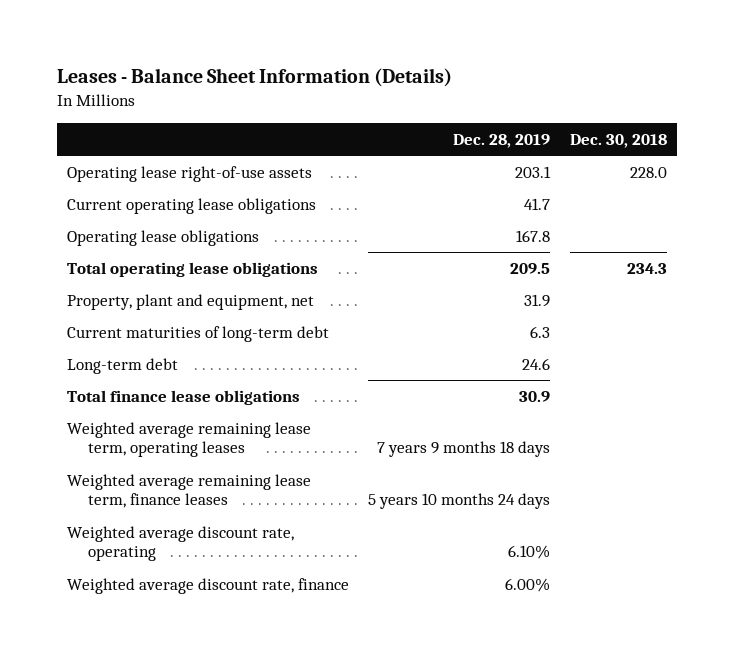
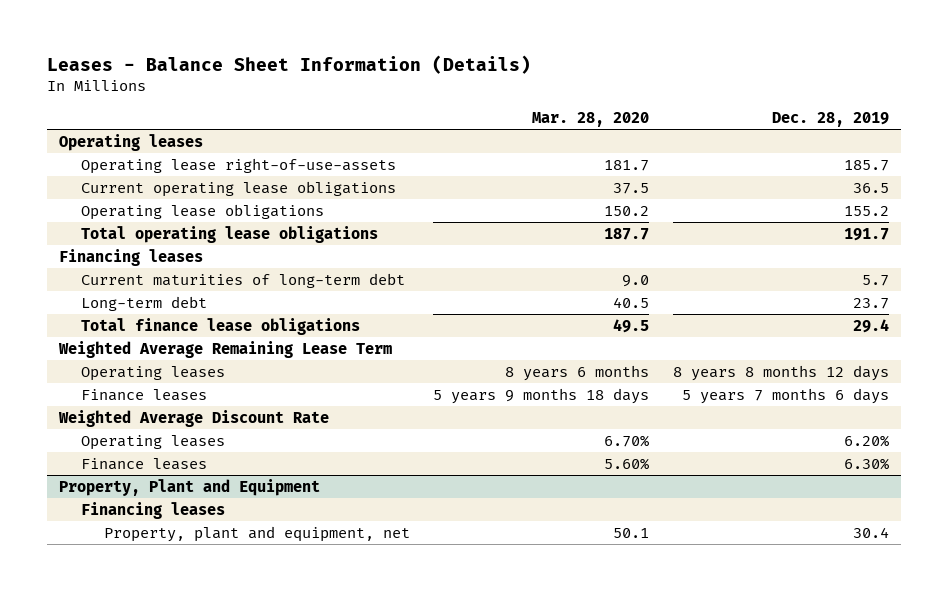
- | Dec. 28, 2019 | Dec. 30, 2018
+ | Mar. 28, 2020 | Dec. 28, 2019
- Operating lease right-of-use assets | 203.1 | 228.0
- Current operating lease obligations | 41.7 |
- Operating lease obligations | 167.8 |
- Total operating lease obligations | 209.5 | 234.3
- Property, plant and equipment, net | 31.9 |
- Current maturities of long-term debt | 6.3 |
- Long-term debt | 24.6 |
- Total finance lease obligations | 30.9 |
- Weighted average remaining lease term, operating leases | 7 years 9 months 18 days |
- Weighted average remaining lease term, finance leases | 5 years 10 months 24 days |
- Weighted average discount rate, operating | 6.10% |
- Weighted average discount rate, finance | 6.00% |
+ Operating leases
+ Operating lease right-of-use-assets | 181.7 | 185.7
+ Current operating lease obligations | 37.5 | 36.5
+ Operating lease obligations | 150.2 | 155.2
+ Total operating lease obligations | 187.7 | 191.7
+ Financing leases
+ Current maturities of long-term debt | 9.0 | 5.7
+ Long-term debt | 40.5 | 23.7
+ Total finance lease obligations | 49.5 | 29.4
+ Weighted Average Remaining Lease Term
+ Operating leases | 8 years 6 months | 8 years 8 months 12 days
+ Finance leases | 5 years 9 months 18 days | 5 years 7 months 6 days
+ Weighted Average Discount Rate
+ Operating leases | 6.70% | 6.20%
+ Finance leases | 5.60% | 6.30%
+ Property, Plant and Equipment
+ Financing leases
+ Property, plant and equipment, net | 50.1 | 30.4

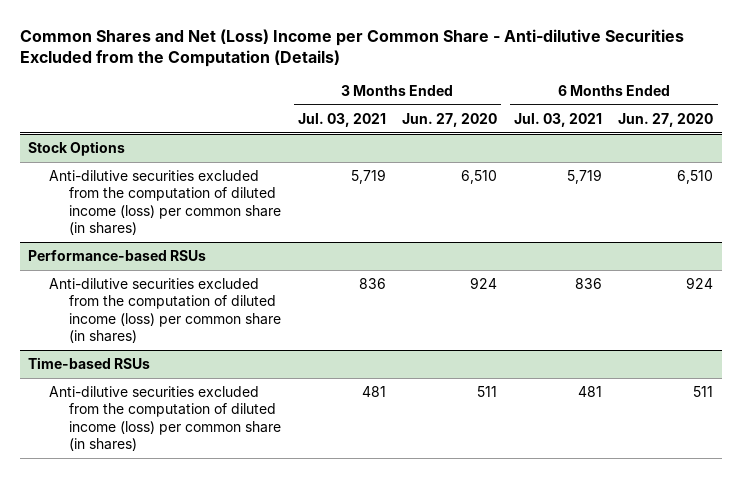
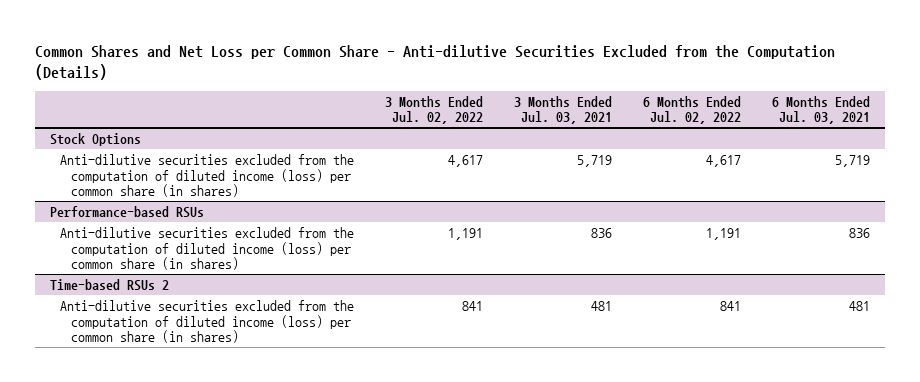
- Common Shares and Net (Loss) Income per Common Share - Anti-dilutive Securities Excluded from the Computation (Details)
+ Common Shares and Net Loss per Common Share - Anti-dilutive Securities Excluded from the Computation (Details)
- | 3 Months Ended Jul. 03, 2021 | 3 Months Ended Jun. 27, 2020 | 6 Months Ended Jul. 03, 2021 | 6 Months Ended Jun. 27, 2020
+ | 3 Months Ended Jul. 02, 2022 | 3 Months Ended Jul. 03, 2021 | 6 Months Ended Jul. 02, 2022 | 6 Months Ended Jul. 03, 2021
- Time-based RSUs
+ Time-based RSUs 2

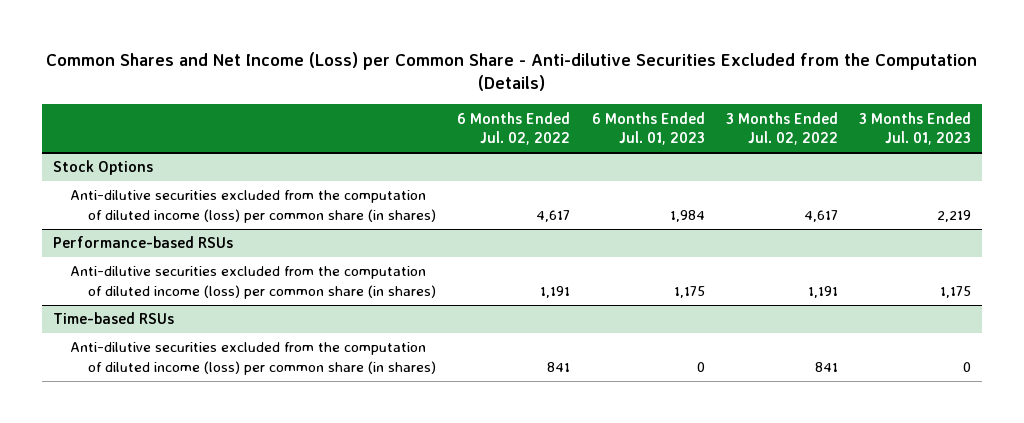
- Common Shares and Net Loss per Common Share - Anti-dilutive Securities Excluded from the Computation (Details)
+ Common Shares and Net Income (Loss) per Common Share - Anti-dilutive Securities Excluded from the Computation (Details)
- | 3 Months Ended Jul. 02, 2022 | 3 Months Ended Jul. 03, 2021 | 6 Months Ended Jul. 02, 2022 | 6 Months Ended Jul. 03, 2021
+ | 6 Months Ended Jul. 02, 2022 | 6 Months Ended Jul. 01, 2023 | 3 Months Ended Jul. 02, 2022 | 3 Months Ended Jul. 01, 2023
- Time-based RSUs 2
+ Time-based RSUs

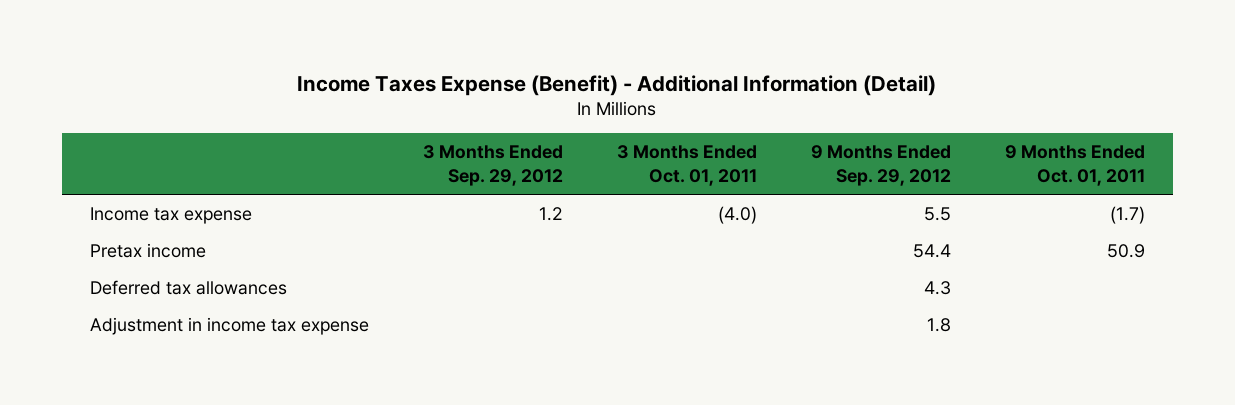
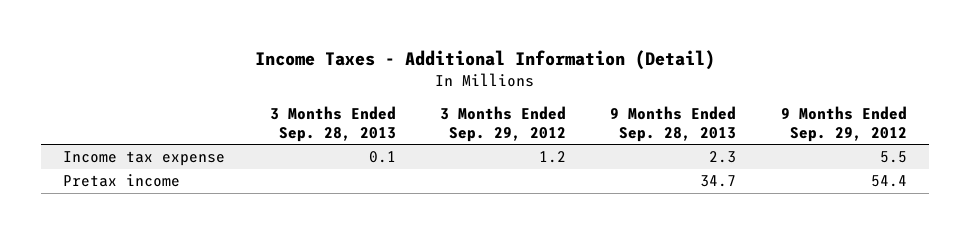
- Income Taxes Expense (Benefit) - Additional Information (Detail)
+ Income Taxes - Additional Information (Detail)
- | 3 Months Ended Sep. 29, 2012 | 3 Months Ended Oct. 01, 2011 | 9 Months Ended Sep. 29, 2012 | 9 Months Ended Oct. 01, 2011
+ | 3 Months Ended Sep. 28, 2013 | 3 Months Ended Sep. 29, 2012 | 9 Months Ended Sep. 28, 2013 | 9 Months Ended Sep. 29, 2012
- Deferred tax allowances | | | 4.3 |
- Adjustment in income tax expense | | | 1.8 |

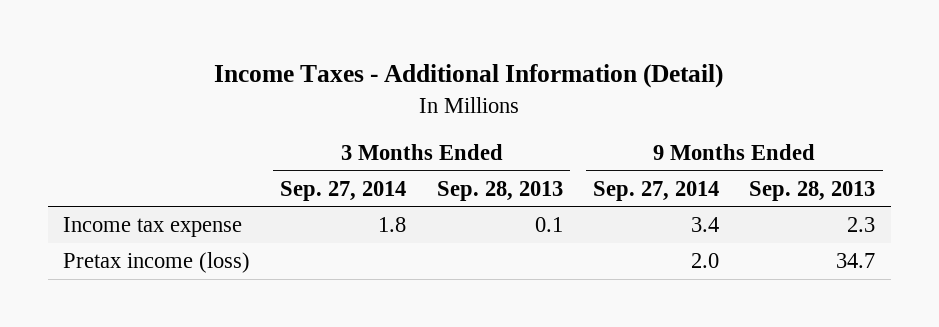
- | 3 Months Ended Sep. 28, 2013 | 3 Months Ended Sep. 29, 2012 | 9 Months Ended Sep. 28, 2013 | 9 Months Ended Sep. 29, 2012
+ | 3 Months Ended Sep. 27, 2014 | 3 Months Ended Sep. 28, 2013 | 9 Months Ended Sep. 27, 2014 | 9 Months Ended Sep. 28, 2013
- Pretax income | | | 34.7 | 54.4
+ Pretax income (loss) | | | 2.0 | 34.7

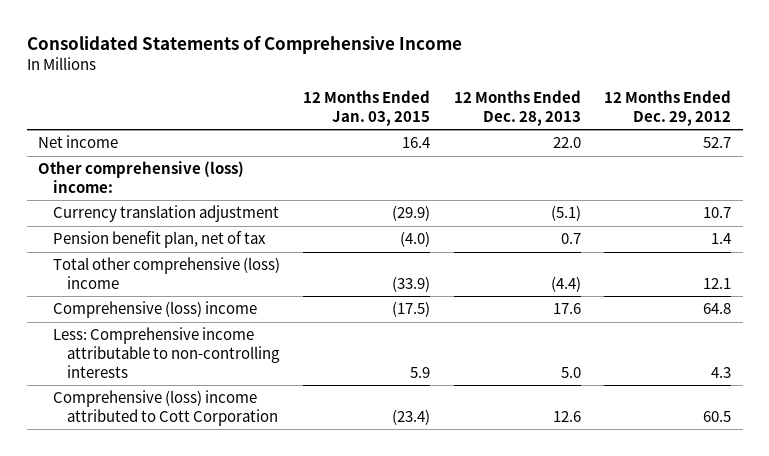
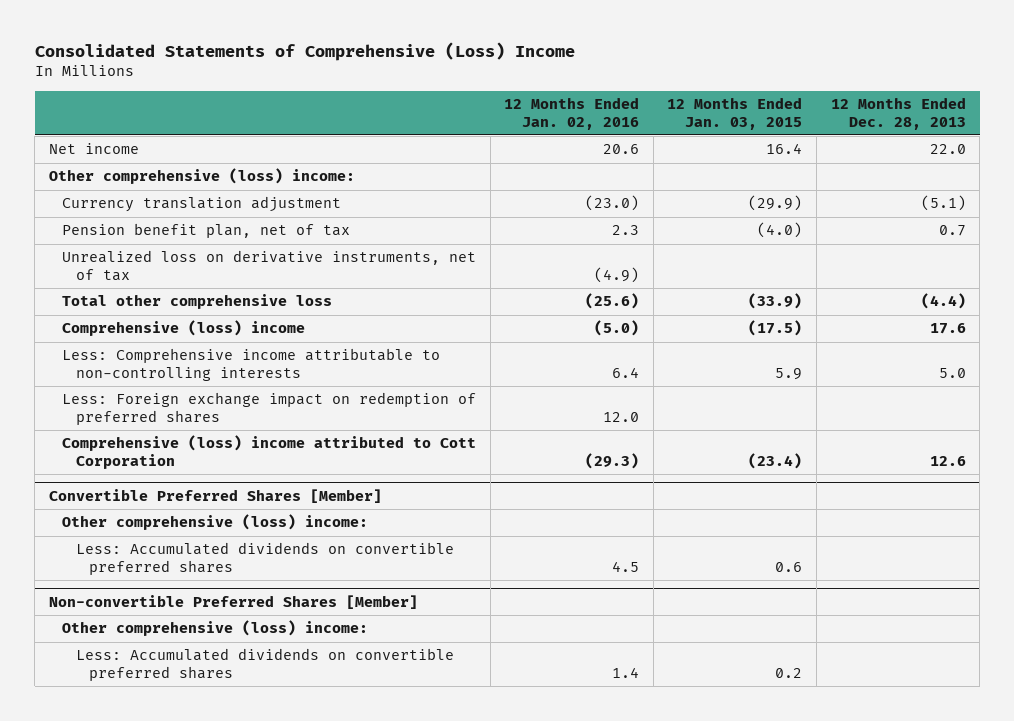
- Consolidated Statements of Comprehensive Income
+ Consolidated Statements of Comprehensive (Loss) Income
- | 12 Months Ended Jan. 03, 2015 | 12 Months Ended Dec. 28, 2013 | 12 Months Ended Dec. 29, 2012
+ | 12 Months Ended Jan. 02, 2016 | 12 Months Ended Jan. 03, 2015 | 12 Months Ended Dec. 28, 2013
- Total other comprehensive (loss) income | (33.9) | (4.4) | 12.1
+ Unrealized loss on derivative instruments, net of tax | (4.9) | |
+ Total other comprehensive loss | (25.6) | (33.9) | (4.4)
+ Less: Foreign exchange impact on redemption of preferred shares | 12.0 | |
+ Convertible Preferred Shares [Member]
+ Other comprehensive (loss) income:
+ Less: Accumulated dividends on convertible preferred shares | 4.5 | 0.6 |
+ Non-convertible Preferred Shares [Member]
+ Other comprehensive (loss) income:
+ Less: Accumulated dividends on convertible preferred shares | 1.4 | 0.2 |

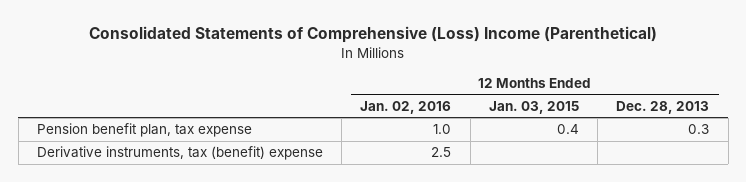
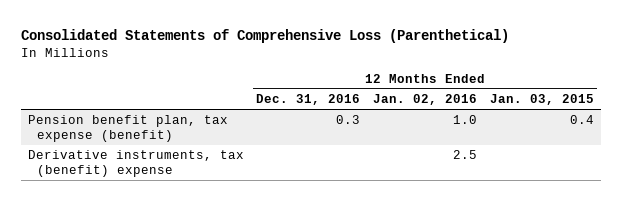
- Consolidated Statements of Comprehensive (Loss) Income (Parenthetical)
+ Consolidated Statements of Comprehensive Loss (Parenthetical)
- | 12 Months Ended Jan. 02, 2016 | 12 Months Ended Jan. 03, 2015 | 12 Months Ended Dec. 28, 2013
+ | 12 Months Ended Dec. 31, 2016 | 12 Months Ended Jan. 02, 2016 | 12 Months Ended Jan. 03, 2015
- Pension benefit plan, tax expense | 1.0 | 0.4 | 0.3
+ Pension benefit plan, tax expense (benefit) | 0.3 | 1.0 | 0.4

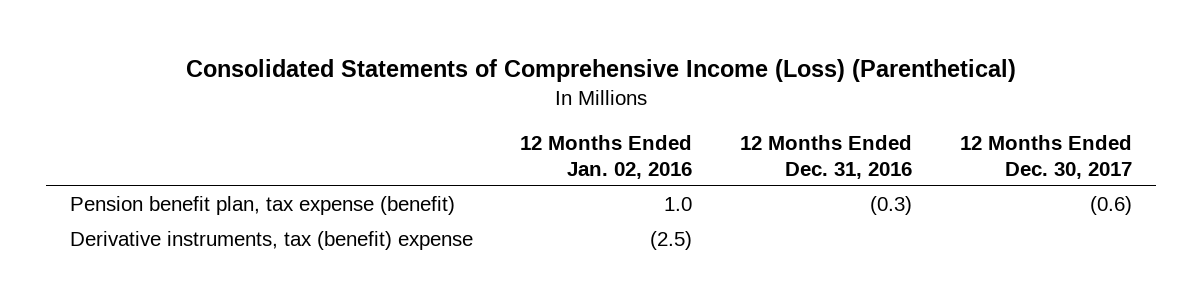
- Consolidated Statements of Comprehensive Loss (Parenthetical)
+ Consolidated Statements of Comprehensive Income (Loss) (Parenthetical)
- | 12 Months Ended Dec. 31, 2016 | 12 Months Ended Jan. 02, 2016 | 12 Months Ended Jan. 03, 2015
+ | 12 Months Ended Jan. 02, 2016 | 12 Months Ended Dec. 31, 2016 | 12 Months Ended Dec. 30, 2017
- Pension benefit plan, tax expense (benefit) | 0.3 | 1.0 | 0.4
- Derivative instruments, tax (benefit) expense | | 2.5 |
+ Pension benefit plan, tax expense (benefit) | 1.0 | (0.3) | (0.6)
+ Derivative instruments, tax (benefit) expense | (2.5) | |

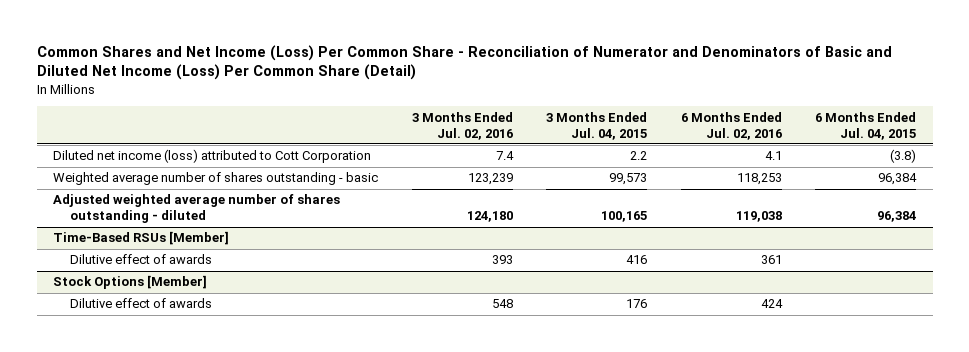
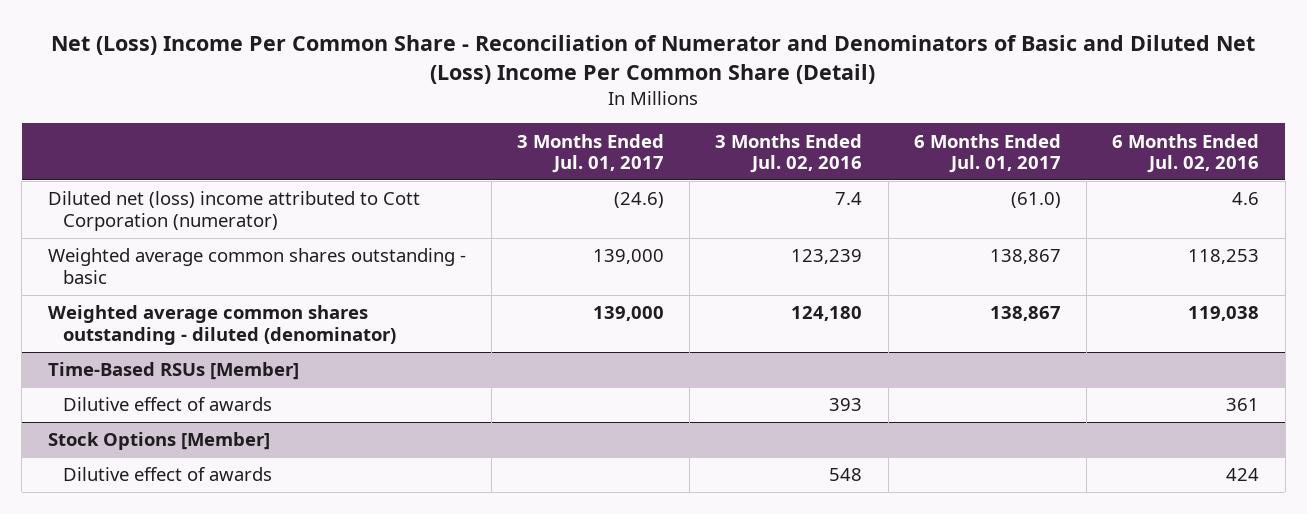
- Common Shares and Net Income (Loss) Per Common Share - Reconciliation of Numerator and Denominators of Basic and Diluted Net Income (Loss) Per Common Share (Detail)
+ Net (Loss) Income Per Common Share - Reconciliation of Numerator and Denominators of Basic and Diluted Net (Loss) Income Per Common Share (Detail)
- | 3 Months Ended Jul. 02, 2016 | 3 Months Ended Jul. 04, 2015 | 6 Months Ended Jul. 02, 2016 | 6 Months Ended Jul. 04, 2015
+ | 3 Months Ended Jul. 01, 2017 | 3 Months Ended Jul. 02, 2016 | 6 Months Ended Jul. 01, 2017 | 6 Months Ended Jul. 02, 2016
- Diluted net income (loss) attributed to Cott Corporation | 7.4 | 2.2 | 4.1 | (3.8)
- Weighted average number of shares outstanding - basic | 123,239 | 99,573 | 118,253 | 96,384
- Adjusted weighted average number of shares outstanding - diluted | 124,180 | 100,165 | 119,038 | 96,384
+ Diluted net (loss) income attributed to Cott Corporation (numerator) | (24.6) | 7.4 | (61.0) | 4.6
+ Weighted average common shares outstanding - basic | 139,000 | 123,239 | 138,867 | 118,253
+ Weighted average common shares outstanding - diluted (denominator) | 139,000 | 124,180 | 138,867 | 119,038

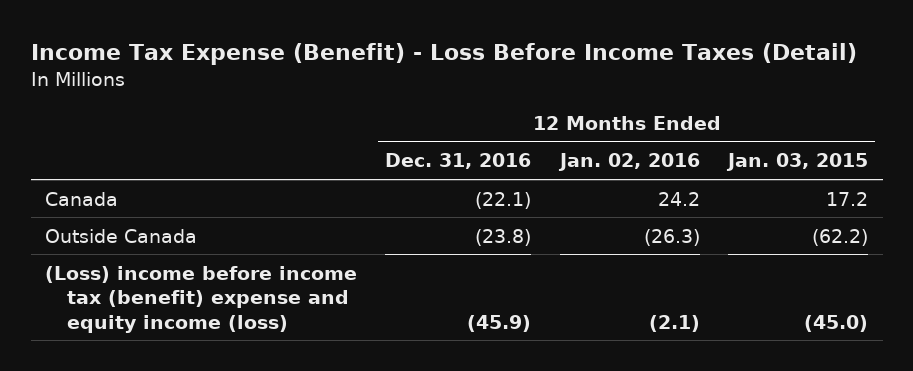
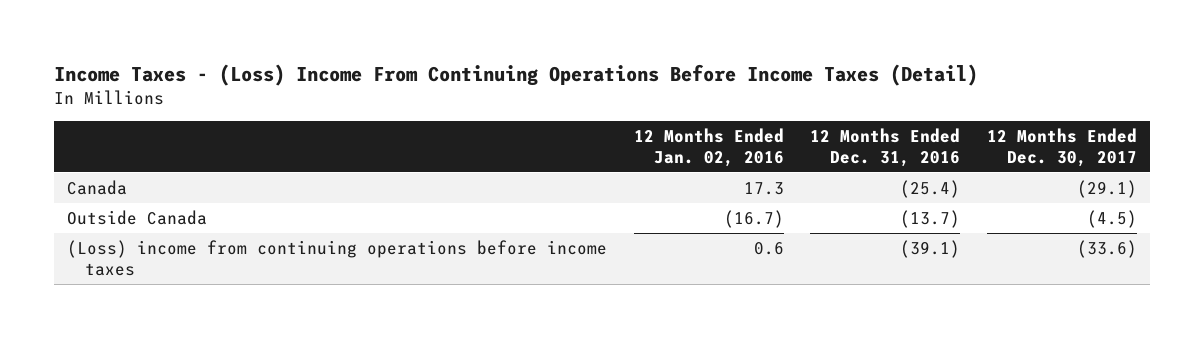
- Income Tax Expense (Benefit) - Loss Before Income Taxes (Detail)
+ Income Taxes - (Loss) Income From Continuing Operations Before Income Taxes (Detail)
- | 12 Months Ended Dec. 31, 2016 | 12 Months Ended Jan. 02, 2016 | 12 Months Ended Jan. 03, 2015
+ | 12 Months Ended Jan. 02, 2016 | 12 Months Ended Dec. 31, 2016 | 12 Months Ended Dec. 30, 2017
- Canada | (22.1) | 24.2 | 17.2
- Outside Canada | (23.8) | (26.3) | (62.2)
- (Loss) income before income tax (benefit) expense and equity income (loss) | (45.9) | (2.1) | (45.0)
+ Canada | 17.3 | (25.4) | (29.1)
+ Outside Canada | (16.7) | (13.7) | (4.5)
+ (Loss) income from continuing operations before income taxes | 0.6 | (39.1) | (33.6)

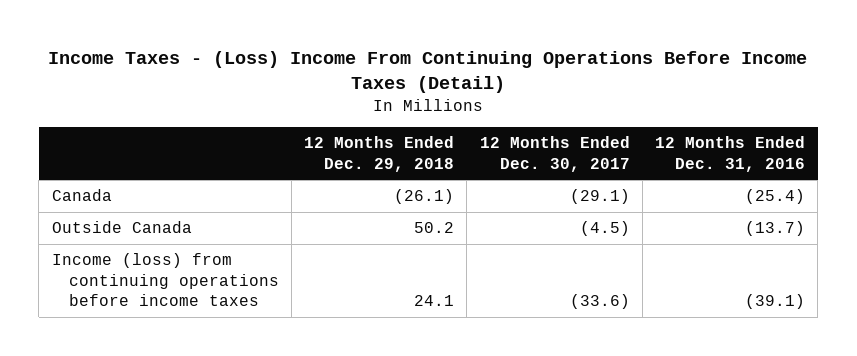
- | 12 Months Ended Jan. 02, 2016 | 12 Months Ended Dec. 31, 2016 | 12 Months Ended Dec. 30, 2017
+ | 12 Months Ended Dec. 29, 2018 | 12 Months Ended Dec. 30, 2017 | 12 Months Ended Dec. 31, 2016
- (Loss) income from continuing operations before income taxes | 0.6 | (39.1) | (33.6)
+ Income (loss) from continuing operations before income taxes | 24.1 | (33.6) | (39.1)

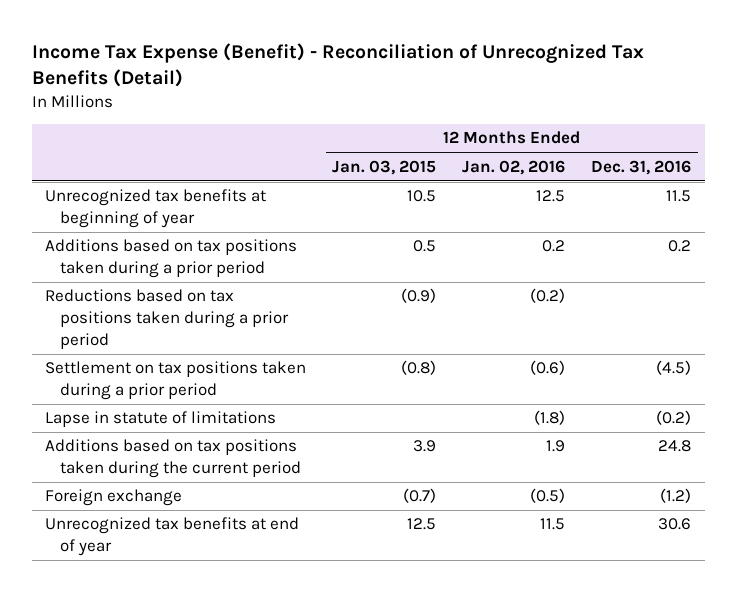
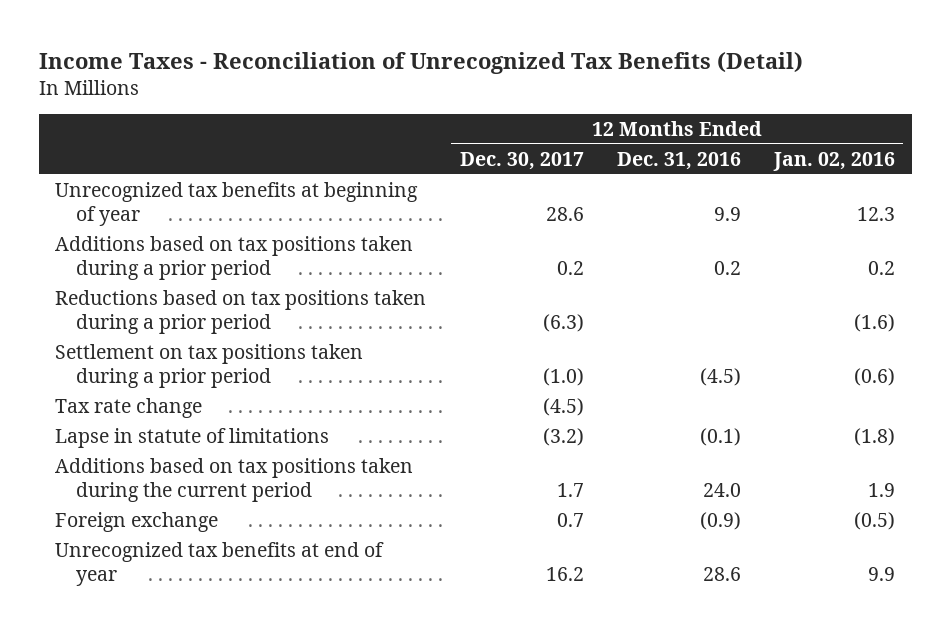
- Income Tax Expense (Benefit) - Reconciliation of Unrecognized Tax Benefits (Detail)
+ Income Taxes - Reconciliation of Unrecognized Tax Benefits (Detail)
- | 12 Months Ended Jan. 03, 2015 | 12 Months Ended Jan. 02, 2016 | 12 Months Ended Dec. 31, 2016
+ | 12 Months Ended Dec. 30, 2017 | 12 Months Ended Dec. 31, 2016 | 12 Months Ended Jan. 02, 2016
- Unrecognized tax benefits at beginning of year | 10.5 | 12.5 | 11.5
+ Unrecognized tax benefits at beginning of year | 28.6 | 9.9 | 12.3
- Reductions based on tax positions taken during a prior period | (0.9) | (0.2) |
+ Reductions based on tax positions taken during a prior period | (6.3) | | (1.6)
- Lapse in statute of limitations | | (1.8) | (0.2)
- Additions based on tax positions taken during the current period | 3.9 | 1.9 | 24.8
- Foreign exchange | (0.7) | (0.5) | (1.2)
- Unrecognized tax benefits at end of year | 12.5 | 11.5 | 30.6
+ Tax rate change | (4.5) | |
+ Lapse in statute of limitations | (3.2) | (0.1) | (1.8)
+ Additions based on tax positions taken during the current period | 1.7 | 24.0 | 1.9
+ Foreign exchange | 0.7 | (0.9) | (0.5)
+ Unrecognized tax benefits at end of year | 16.2 | 28.6 | 9.9

